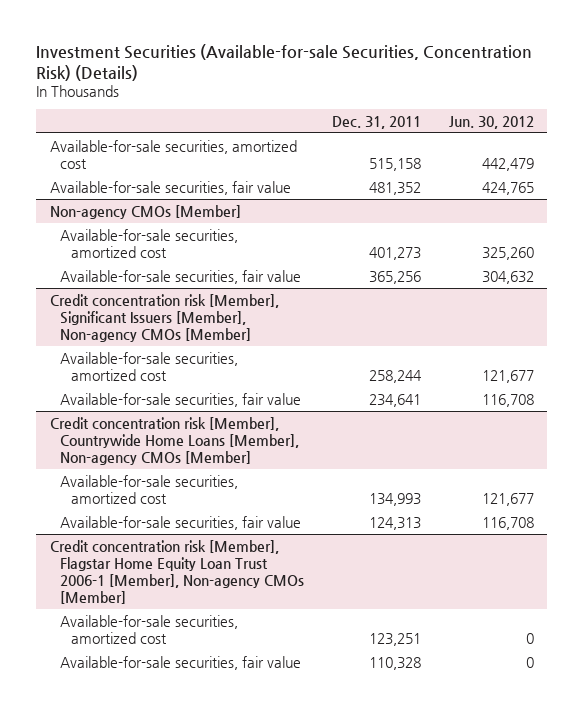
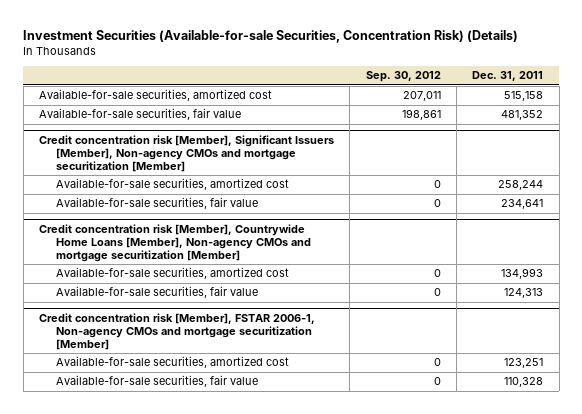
- | Dec. 31, 2011 | Jun. 30, 2012
+ | Sep. 30, 2012 | Dec. 31, 2011
- Non-agency CMOs [Member]
- Available-for-sale securities, amortized cost | 401,273 | 325,260
- Available-for-sale securities, fair value | 365,256 | 304,632
- Credit concentration risk [Member], Significant Issuers [Member], Non-agency CMOs [Member]
+ Credit concentration risk [Member], Significant Issuers [Member], Non-agency CMOs and mortgage securitization [Member]
- Credit concentration risk [Member], Countrywide Home Loans [Member], Non-agency CMOs [Member]
+ Credit concentration risk [Member], Countrywide Home Loans [Member], Non-agency CMOs and mortgage securitization [Member]
- Credit concentration risk [Member], Flagstar Home Equity Loan Trust 2006-1 [Member], Non-agency CMOs [Member]
+ Credit concentration risk [Member], FSTAR 2006-1, Non-agency CMOs and mortgage securitization [Member]

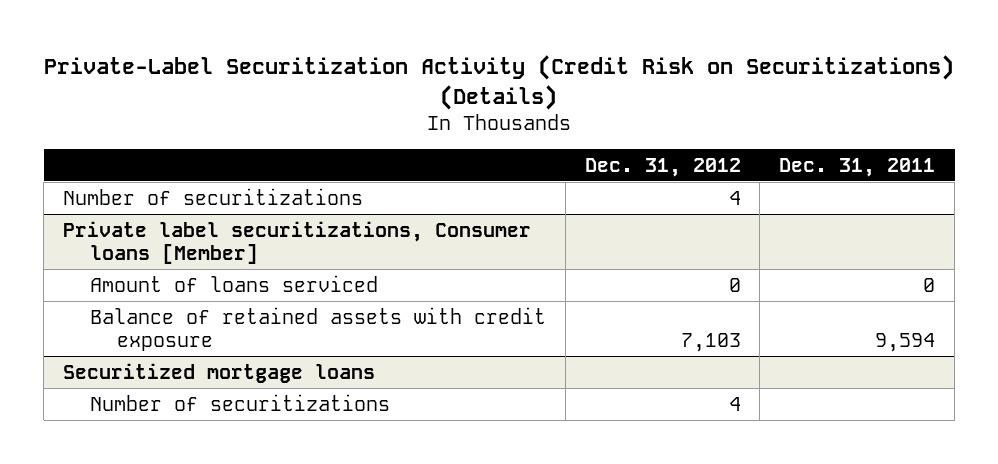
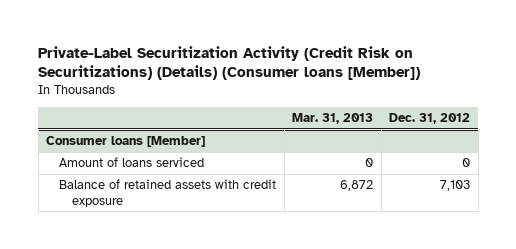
- Private-Label Securitization Activity (Credit Risk on Securitizations) (Details)
+ Private-Label Securitization Activity (Credit Risk on Securitizations) (Details) (Consumer loans [Member])
- | Dec. 31, 2012 | Dec. 31, 2011
+ | Mar. 31, 2013 | Dec. 31, 2012
- Number of securitizations | 4 |
- Private label securitizations, Consumer loans [Member]
+ Consumer loans [Member]
- Securitized mortgage loans
- Number of securitizations | 4 |

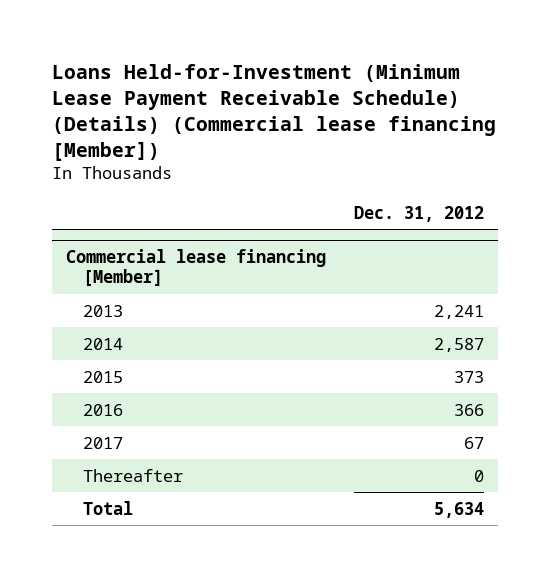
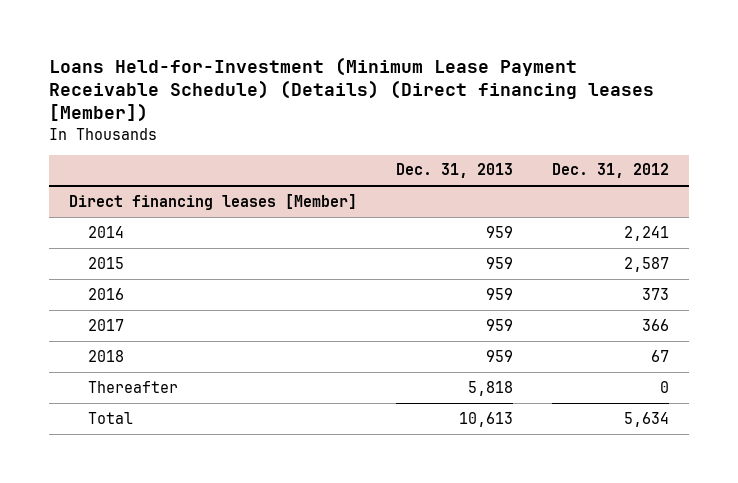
- Loans Held-for-Investment (Minimum Lease Payment Receivable Schedule) (Details) (Commercial lease financing [Member])
+ Loans Held-for-Investment (Minimum Lease Payment Receivable Schedule) (Details) (Direct financing leases [Member])
- | Dec. 31, 2012
+ | Dec. 31, 2013 | Dec. 31, 2012
- Commercial lease financing [Member]
- 2013 | 2,241
- 2014 | 2,587
- 2015 | 373
- 2016 | 366
- 2017 | 67
+ Direct financing leases [Member]
+ 2014 | 959 | 2,241
+ 2015 | 959 | 2,587
+ 2016 | 959 | 373
+ 2017 | 959 | 366
+ 2018 | 959 | 67

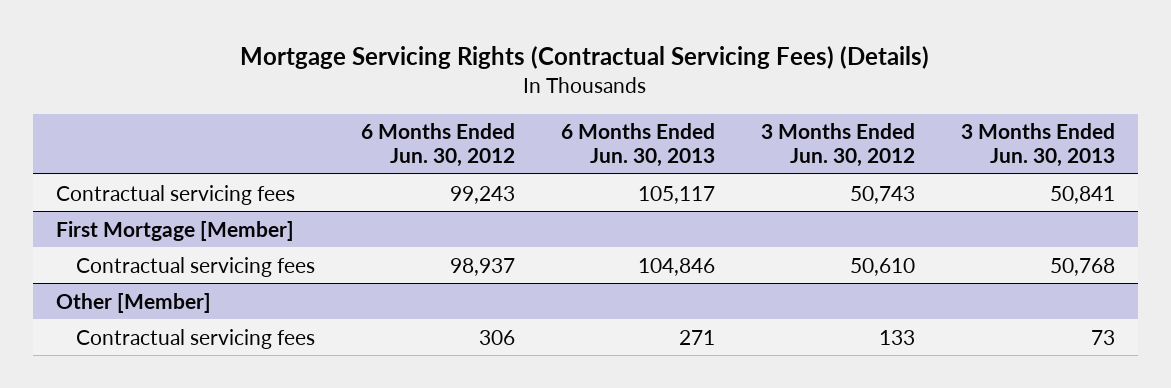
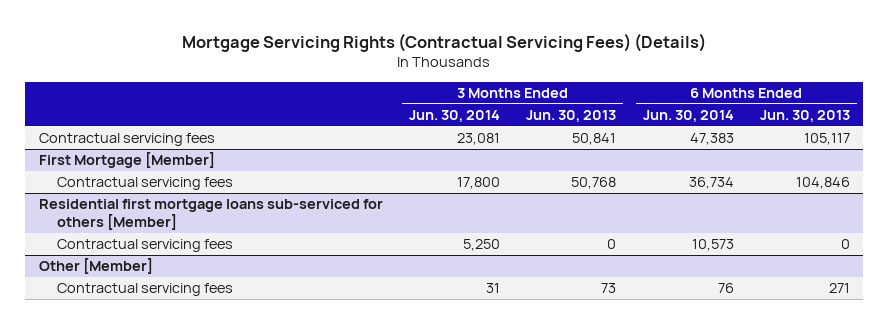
- | 6 Months Ended Jun. 30, 2012 | 6 Months Ended Jun. 30, 2013 | 3 Months Ended Jun. 30, 2012 | 3 Months Ended Jun. 30, 2013
+ | 3 Months Ended Jun. 30, 2014 | 3 Months Ended Jun. 30, 2013 | 6 Months Ended Jun. 30, 2014 | 6 Months Ended Jun. 30, 2013
+ Residential first mortgage loans sub-serviced for others [Member]
+ Contractual servicing fees | 5,250 | 0 | 10,573 | 0

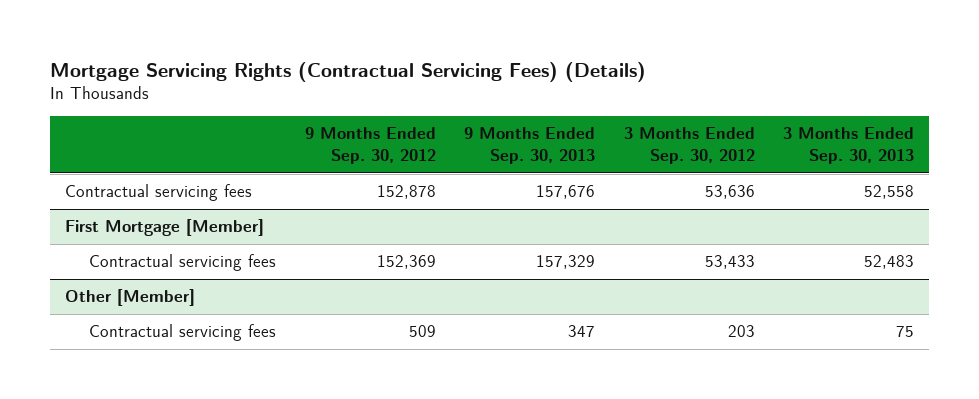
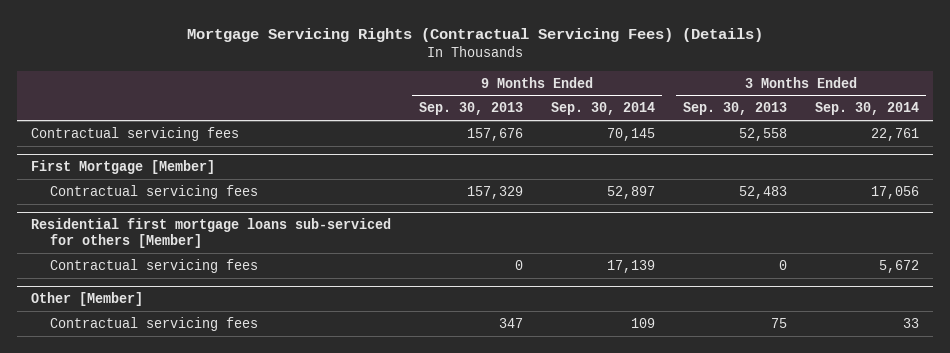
- | 9 Months Ended Sep. 30, 2012 | 9 Months Ended Sep. 30, 2013 | 3 Months Ended Sep. 30, 2012 | 3 Months Ended Sep. 30, 2013
+ | 9 Months Ended Sep. 30, 2013 | 9 Months Ended Sep. 30, 2014 | 3 Months Ended Sep. 30, 2013 | 3 Months Ended Sep. 30, 2014
+ Residential first mortgage loans sub-serviced for others [Member]
+ Contractual servicing fees | 0 | 17,139 | 0 | 5,672

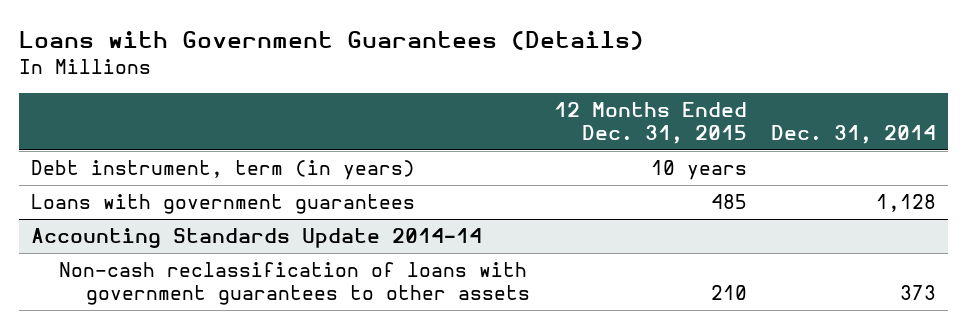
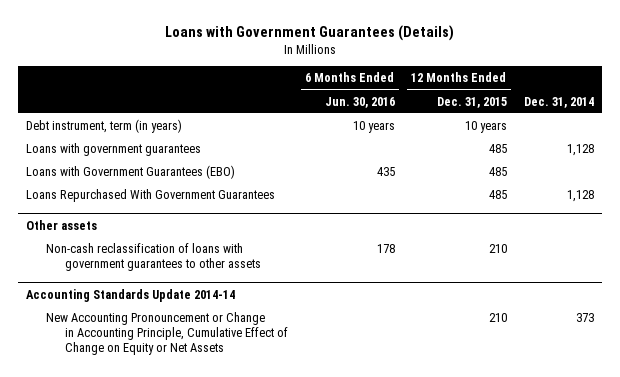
- | 12 Months Ended Dec. 31, 2015 | Dec. 31, 2014
+ | 6 Months Ended Jun. 30, 2016 | 12 Months Ended Dec. 31, 2015 | Dec. 31, 2014
+ Loans with Government Guarantees (EBO) | 435 | 485 |
+ Loans Repurchased With Government Guarantees | | 485 | 1,128
+ Other assets
+ Non-cash reclassification of loans with government guarantees to other assets | 178 | 210 |
@ Accounting Standards Update 2014-14
- Non-cash reclassification of loans with government guarantees to other assets | 210 | 373
+ New Accounting Pronouncement or Change in Accounting Principle, Cumulative Effect of Change on Equity or Net Assets | | 210 | 373

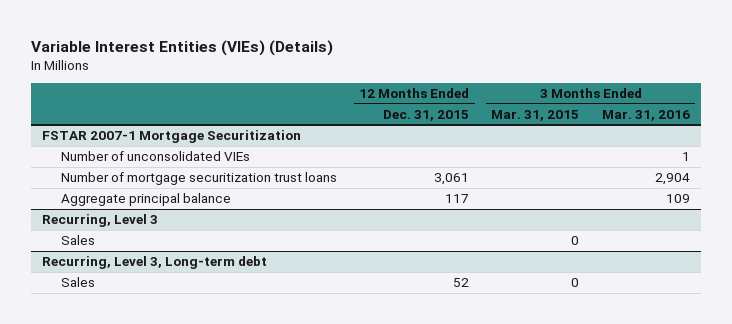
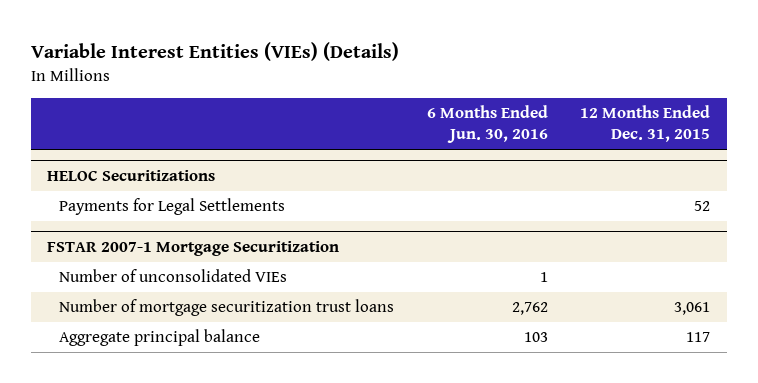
- | 12 Months Ended Dec. 31, 2015 | 3 Months Ended Mar. 31, 2015 | 3 Months Ended Mar. 31, 2016
+ | 6 Months Ended Jun. 30, 2016 | 12 Months Ended Dec. 31, 2015
+ HELOC Securitizations
+ Payments for Legal Settlements | | 52
- Recurring, Level 3
- Sales | | 0 |
- Recurring, Level 3, Long-term debt
- Sales | 52 | 0 |

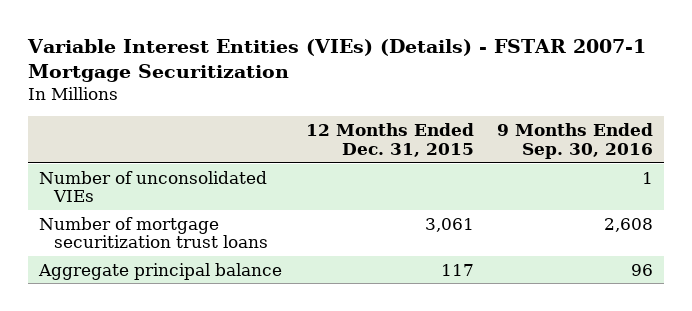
- Variable Interest Entities (VIEs) (Details)
+ Variable Interest Entities (VIEs) (Details) - FSTAR 2007-1 Mortgage Securitization
- | 6 Months Ended Jun. 30, 2016 | 12 Months Ended Dec. 31, 2015
+ | 12 Months Ended Dec. 31, 2015 | 9 Months Ended Sep. 30, 2016
- HELOC Securitizations
- Payments for Legal Settlements | | 52
- FSTAR 2007-1 Mortgage Securitization

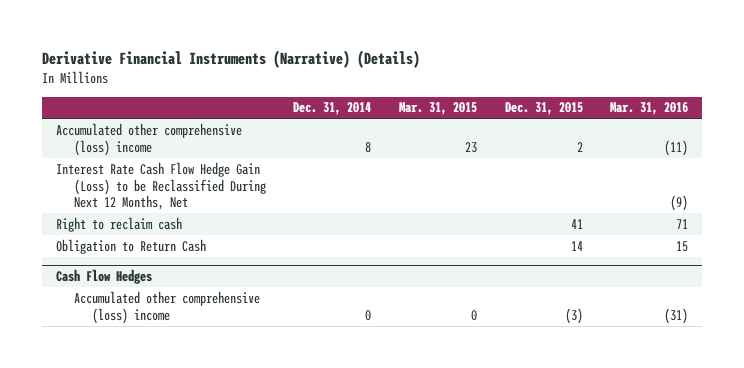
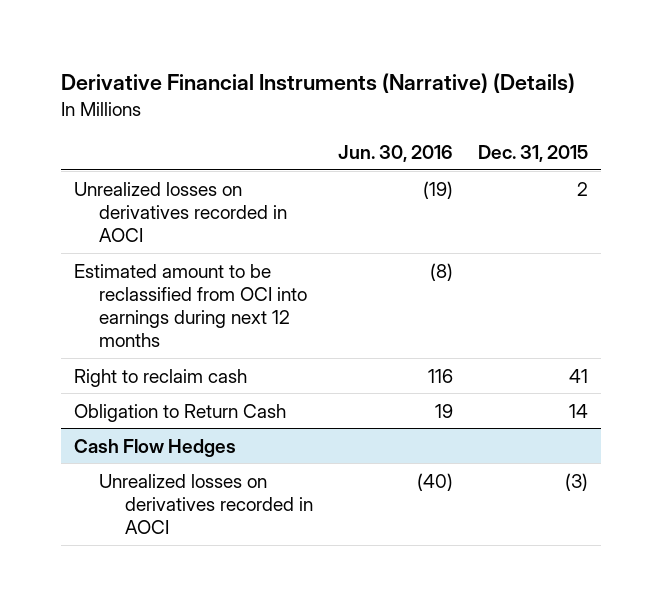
- | Dec. 31, 2014 | Mar. 31, 2015 | Dec. 31, 2015 | Mar. 31, 2016
+ | Jun. 30, 2016 | Dec. 31, 2015
- Accumulated other comprehensive (loss) income | 8 | 23 | 2 | (11)
- Interest Rate Cash Flow Hedge Gain (Loss) to be Reclassified During Next 12 Months, Net | | | | (9)
+ Unrealized losses on derivatives recorded in AOCI | (19) | 2
+ Estimated amount to be reclassified from OCI into earnings during next 12 months | (8) |
@ Cash Flow Hedges
- Accumulated other comprehensive (loss) income | 0 | 0 | (3) | (31)
+ Unrealized losses on derivatives recorded in AOCI | (40) | (3)

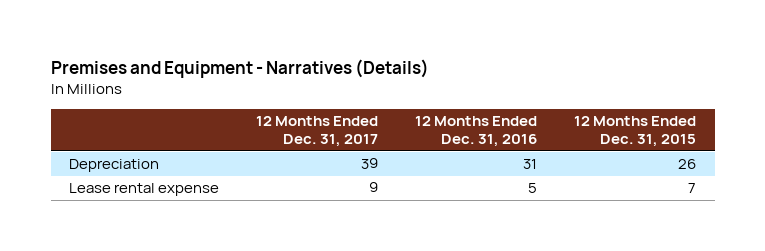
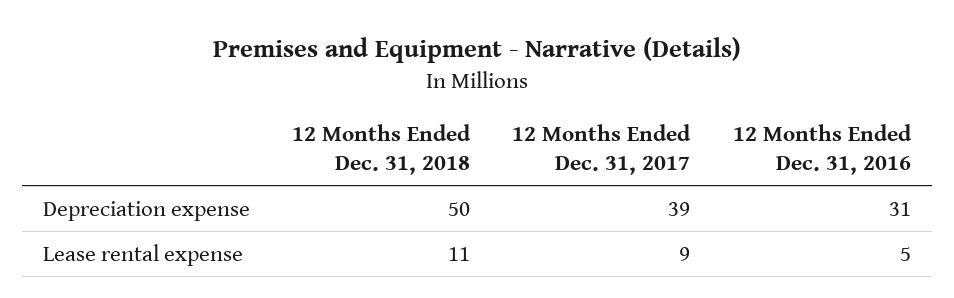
- Premises and Equipment - Narratives (Details)
+ Premises and Equipment - Narrative (Details)
- | 12 Months Ended Dec. 31, 2017 | 12 Months Ended Dec. 31, 2016 | 12 Months Ended Dec. 31, 2015
+ | 12 Months Ended Dec. 31, 2018 | 12 Months Ended Dec. 31, 2017 | 12 Months Ended Dec. 31, 2016
- Depreciation | 39 | 31 | 26
+ Depreciation expense | 50 | 39 | 31

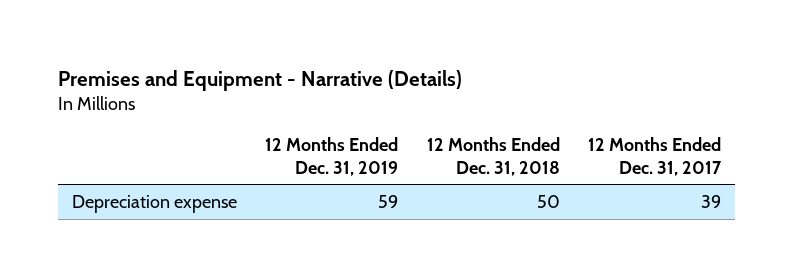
- | 12 Months Ended Dec. 31, 2018 | 12 Months Ended Dec. 31, 2017 | 12 Months Ended Dec. 31, 2016
+ | 12 Months Ended Dec. 31, 2019 | 12 Months Ended Dec. 31, 2018 | 12 Months Ended Dec. 31, 2017
- Lease rental expense | 11 | 9 | 5

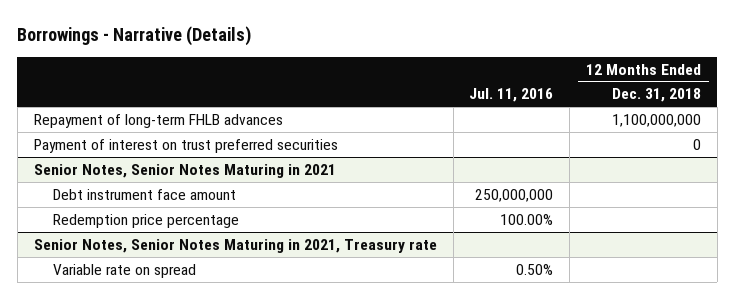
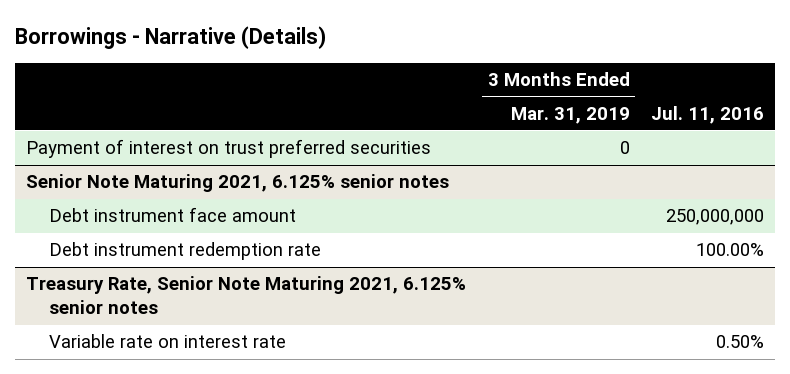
- | Jul. 11, 2016 | 12 Months Ended Dec. 31, 2018
+ | 3 Months Ended Mar. 31, 2019 | Jul. 11, 2016
- Repayment of long-term FHLB advances | | 1,100,000,000
- Senior Notes, Senior Notes Maturing in 2021
+ Senior Note Maturing 2021, 6.125% senior notes
- Redemption price percentage | 100.00% |
- Senior Notes, Senior Notes Maturing in 2021, Treasury rate
- Variable rate on spread | 0.50% |
+ Debt instrument redemption rate | | 100.00%
+ Treasury Rate, Senior Note Maturing 2021, 6.125% senior notes
+ Variable rate on interest rate | | 0.50%

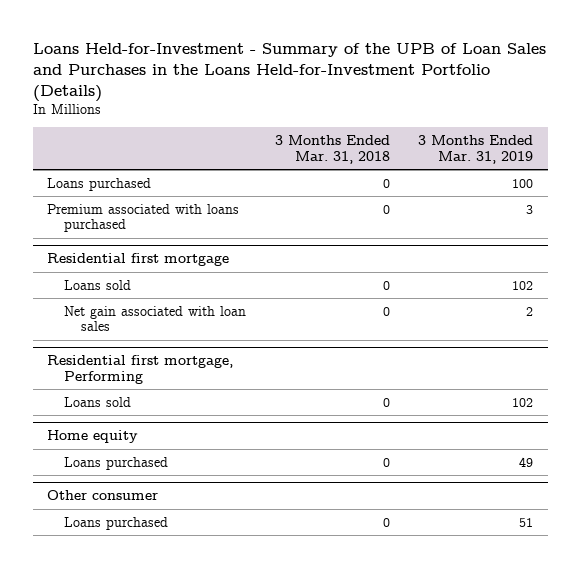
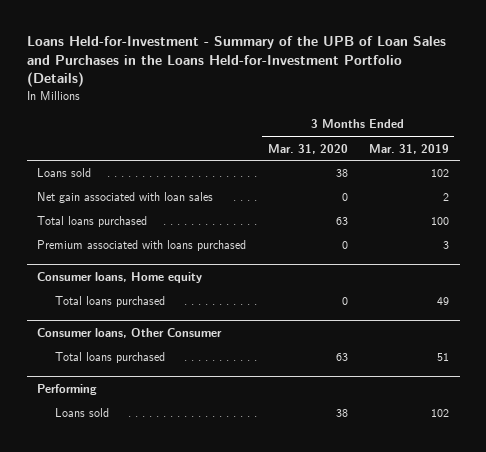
- | 3 Months Ended Mar. 31, 2018 | 3 Months Ended Mar. 31, 2019
+ | 3 Months Ended Mar. 31, 2020 | 3 Months Ended Mar. 31, 2019
- Loans purchased | 0 | 100
- Residential first mortgage
- Residential first mortgage, Performing
+ Total loans purchased | 63 | 100
moved down: Premium associated with loans purchased | 0 | 3
+ Consumer loans, Home equity
+ Total loans purchased | 0 | 49
+ Consumer loans, Other Consumer
+ Total loans purchased | 63 | 51
+ Performing
- Home equity
- Loans purchased | 0 | 49
- Other consumer
- Loans purchased | 0 | 51

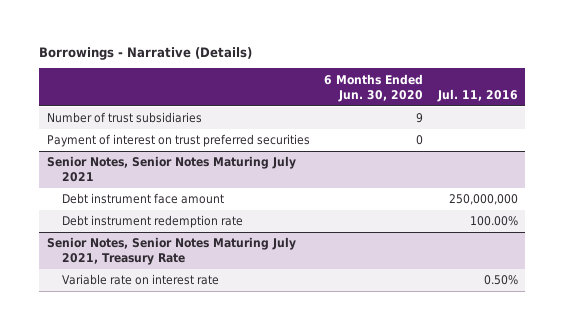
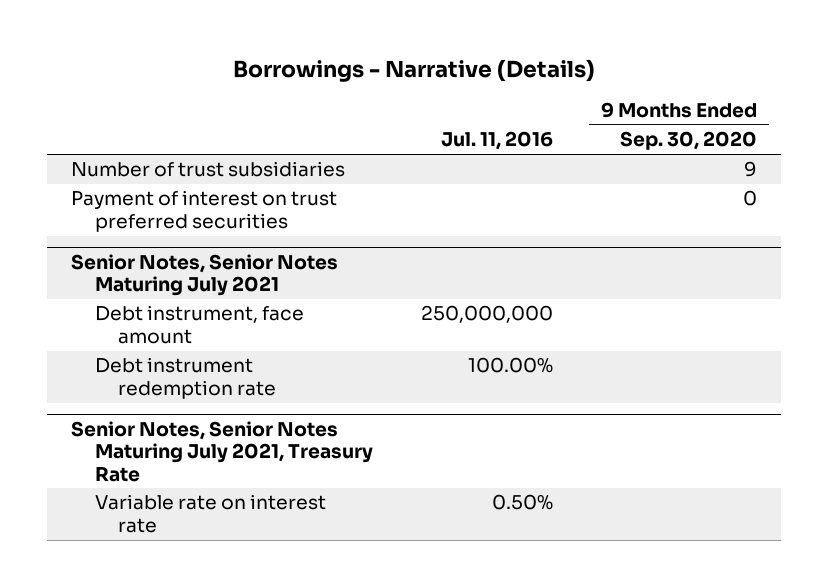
- | 6 Months Ended Jun. 30, 2020 | Jul. 11, 2016
+ | Jul. 11, 2016 | 9 Months Ended Sep. 30, 2020
@ Senior Notes, Senior Notes Maturing July 2021
- Debt instrument face amount | | 250,000,000
+ Debt instrument, face amount | 250,000,000 |

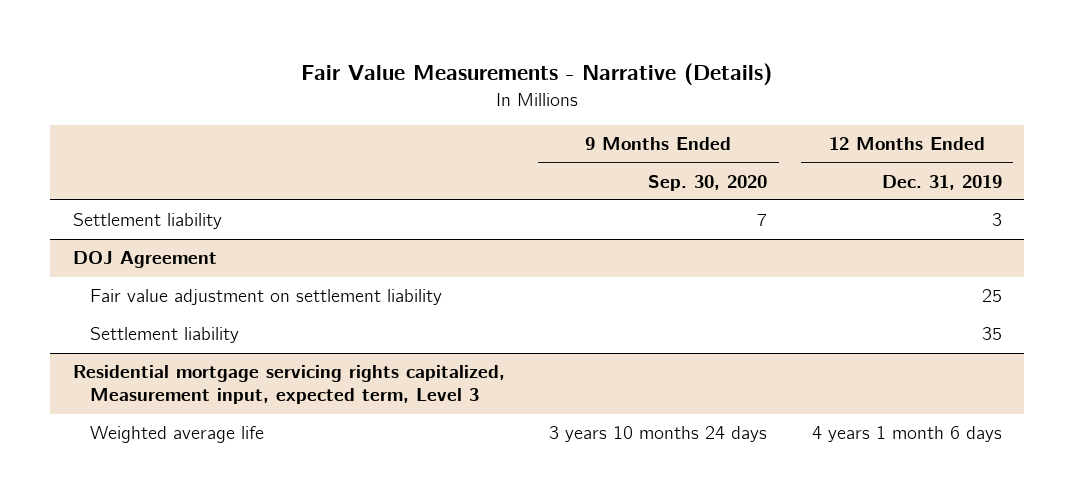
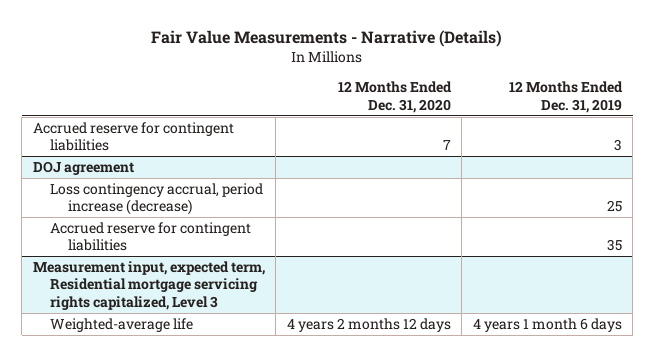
- | 9 Months Ended Sep. 30, 2020 | 12 Months Ended Dec. 31, 2019
+ | 12 Months Ended Dec. 31, 2020 | 12 Months Ended Dec. 31, 2019
- Settlement liability | 7 | 3
- DOJ Agreement
- Fair value adjustment on settlement liability | | 25
- Settlement liability | | 35
- Residential mortgage servicing rights capitalized, Measurement input, expected term, Level 3
- Weighted average life | 3 years 10 months 24 days | 4 years 1 month 6 days
+ Accrued reserve for contingent liabilities | 7 | 3
+ DOJ agreement
+ Loss contingency accrual, period increase (decrease) | | 25
+ Accrued reserve for contingent liabilities | | 35
+ Measurement input, expected term, Residential mortgage servicing rights capitalized, Level 3
+ Weighted-average life | 4 years 2 months 12 days | 4 years 1 month 6 days

